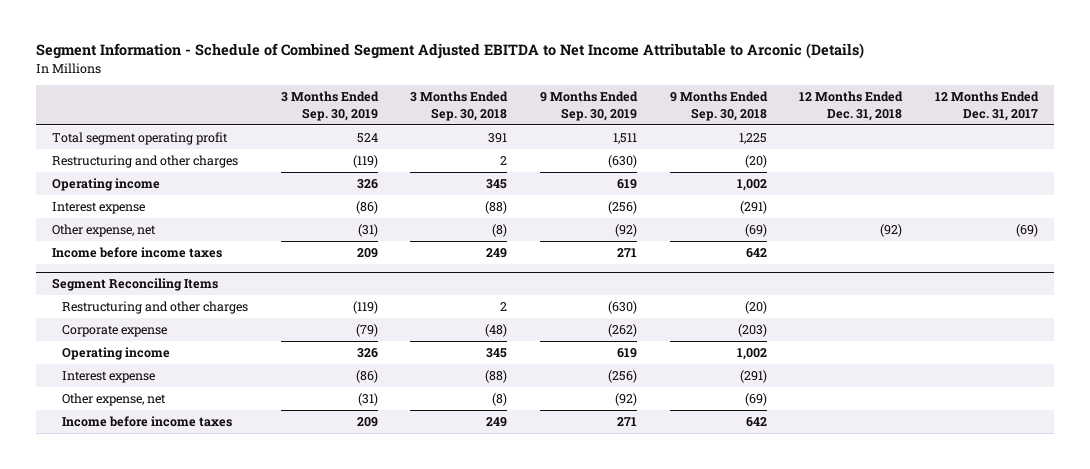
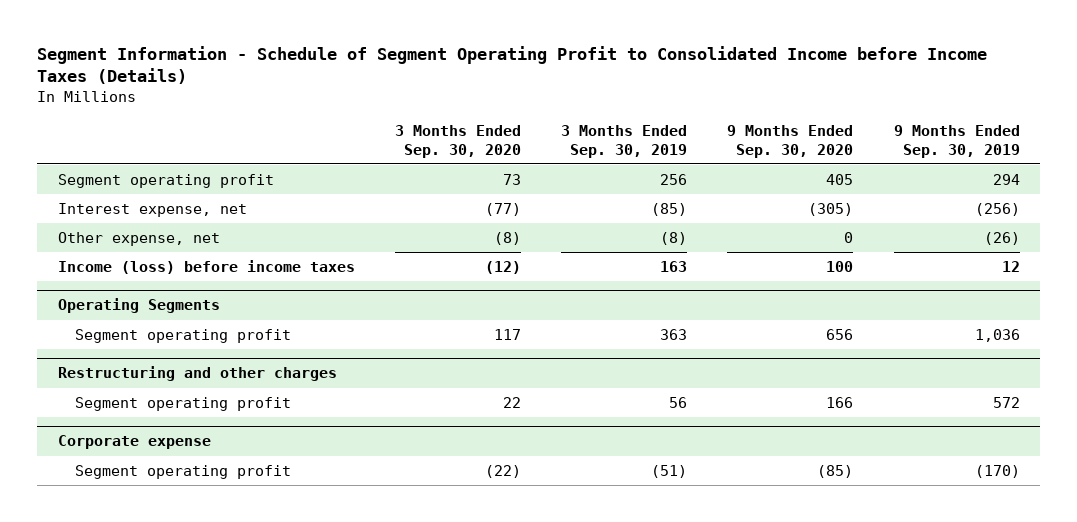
- Segment Information - Schedule of Combined Segment Adjusted EBITDA to Net Income Attributable to Arconic (Details)
+ Segment Information - Schedule of Segment Operating Profit to Consolidated Income before Income Taxes (Details)
- | 3 Months Ended Sep. 30, 2019 | 3 Months Ended Sep. 30, 2018 | 9 Months Ended Sep. 30, 2019 | 9 Months Ended Sep. 30, 2018 | 12 Months Ended Dec. 31, 2018 | 12 Months Ended Dec. 31, 2017
+ | 3 Months Ended Sep. 30, 2020 | 3 Months Ended Sep. 30, 2019 | 9 Months Ended Sep. 30, 2020 | 9 Months Ended Sep. 30, 2019
- Total segment operating profit | 524 | 391 | 1,511 | 1,225 | |
- Restructuring and other charges | (119) | 2 | (630) | (20) | |
- Operating income | 326 | 345 | 619 | 1,002 | |
- Interest expense | (86) | (88) | (256) | (291) | |
- Other expense, net | (31) | (8) | (92) | (69) | (92) | (69)
- Income before income taxes | 209 | 249 | 271 | 642 | |
- Segment Reconciling Items
- Restructuring and other charges | (119) | 2 | (630) | (20) | |
- Corporate expense | (79) | (48) | (262) | (203) | |
- Operating income | 326 | 345 | 619 | 1,002 | |
- Interest expense | (86) | (88) | (256) | (291) | |
- Other expense, net | (31) | (8) | (92) | (69) | |
- Income before income taxes | 209 | 249 | 271 | 642 | |
+ Segment operating profit | 73 | 256 | 405 | 294
+ Interest expense, net | (77) | (85) | (305) | (256)
+ Other expense, net | (8) | (8) | 0 | (26)
+ Income (loss) before income taxes | (12) | 163 | 100 | 12
+ Operating Segments
+ Segment operating profit | 117 | 363 | 656 | 1,036
+ Restructuring and other charges
+ Segment operating profit | 22 | 56 | 166 | 572
+ Corporate expense
+ Segment operating profit | (22) | (51) | (85) | (170)

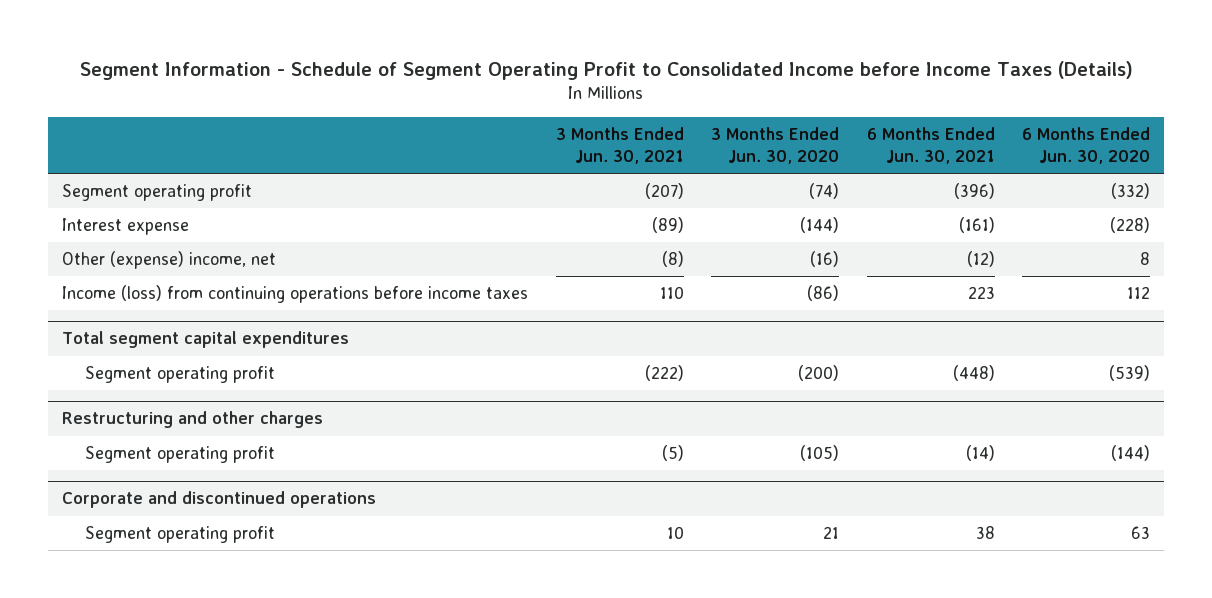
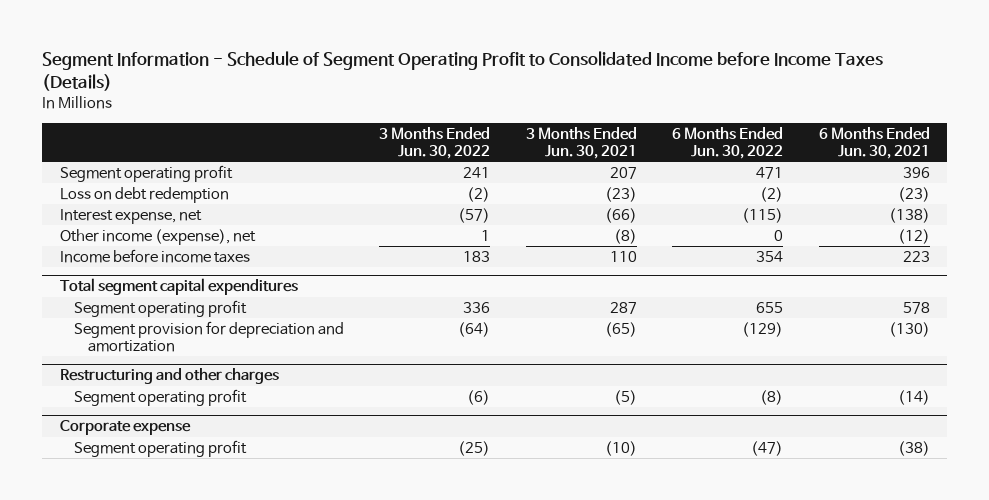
- | 3 Months Ended Jun. 30, 2021 | 3 Months Ended Jun. 30, 2020 | 6 Months Ended Jun. 30, 2021 | 6 Months Ended Jun. 30, 2020
+ | 3 Months Ended Jun. 30, 2022 | 3 Months Ended Jun. 30, 2021 | 6 Months Ended Jun. 30, 2022 | 6 Months Ended Jun. 30, 2021
- Segment operating profit | (207) | (74) | (396) | (332)
- Interest expense | (89) | (144) | (161) | (228)
- Other (expense) income, net | (8) | (16) | (12) | 8
- Income (loss) from continuing operations before income taxes | 110 | (86) | 223 | 112
+ Segment operating profit | 241 | 207 | 471 | 396
+ Loss on debt redemption | (2) | (23) | (2) | (23)
+ Interest expense, net | (57) | (66) | (115) | (138)
+ Other income (expense), net | 1 | (8) | 0 | (12)
+ Income before income taxes | 183 | 110 | 354 | 223
@ Total segment capital expenditures
- Segment operating profit | (222) | (200) | (448) | (539)
+ Segment operating profit | 336 | 287 | 655 | 578
+ Segment provision for depreciation and amortization | (64) | (65) | (129) | (130)
- Corporate and discontinued operations
- Segment operating profit | 10 | 21 | 38 | 63
+ Corporate expense
+ Segment operating profit | (25) | (10) | (47) | (38)

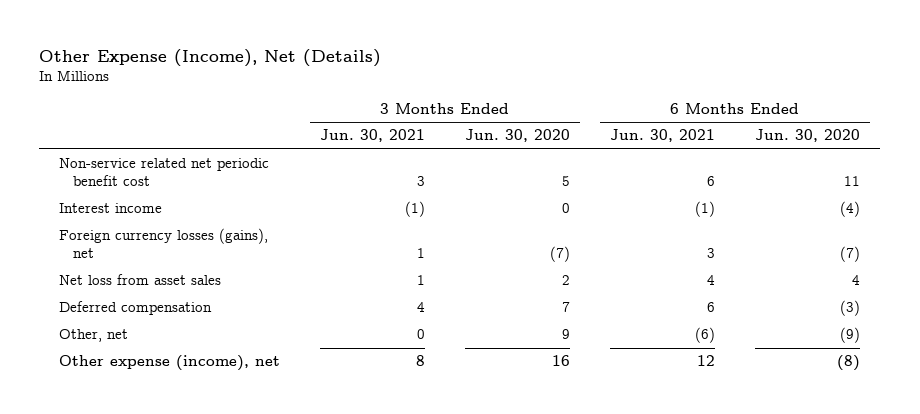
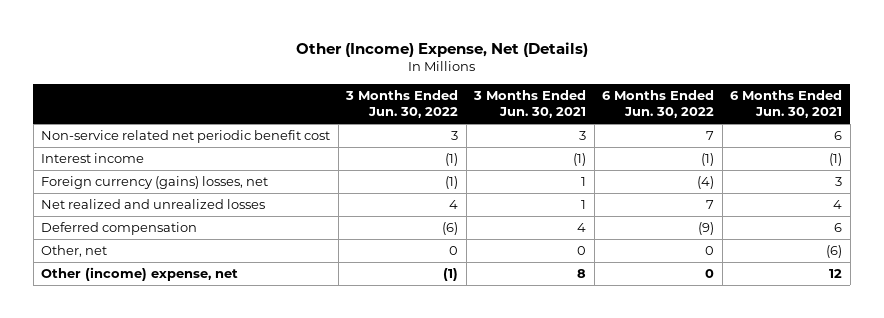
- Other Expense (Income), Net (Details)
+ Other (Income) Expense, Net (Details)
- | 3 Months Ended Jun. 30, 2021 | 3 Months Ended Jun. 30, 2020 | 6 Months Ended Jun. 30, 2021 | 6 Months Ended Jun. 30, 2020
+ | 3 Months Ended Jun. 30, 2022 | 3 Months Ended Jun. 30, 2021 | 6 Months Ended Jun. 30, 2022 | 6 Months Ended Jun. 30, 2021
- Foreign currency losses (gains), net | 1 | (7) | 3 | (7)
- Net loss from asset sales | 1 | 2 | 4 | 4
+ Foreign currency (gains) losses, net | (1) | 1 | (4) | 3
+ Net realized and unrealized losses | 4 | 1 | 7 | 4
- Other expense (income), net | 8 | 16 | 12 | (8)
+ Other (income) expense, net | (1) | 8 | 0 | 12

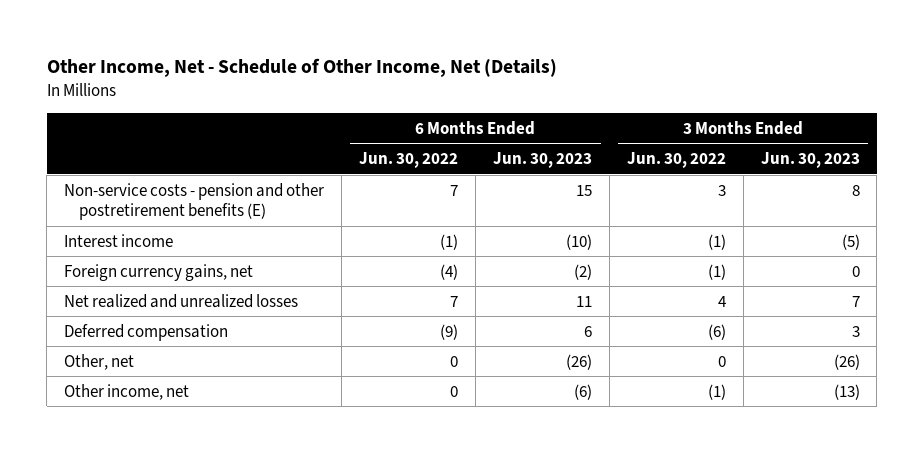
- Other (Income) Expense, Net (Details)
+ Other Income, Net - Schedule of Other Income, Net (Details)
- | 3 Months Ended Jun. 30, 2022 | 3 Months Ended Jun. 30, 2021 | 6 Months Ended Jun. 30, 2022 | 6 Months Ended Jun. 30, 2021
+ | 6 Months Ended Jun. 30, 2022 | 6 Months Ended Jun. 30, 2023 | 3 Months Ended Jun. 30, 2022 | 3 Months Ended Jun. 30, 2023
- Non-service related net periodic benefit cost | 3 | 3 | 7 | 6
+ Non-service costs - pension and other postretirement benefits (E) | 7 | 15 | 3 | 8
- Foreign currency (gains) losses, net | (1) | 1 | (4) | 3
+ Foreign currency gains, net | (4) | (2) | (1) | 0
- Other (income) expense, net | (1) | 8 | 0 | 12
+ Other income, net | 0 | (6) | (1) | (13)

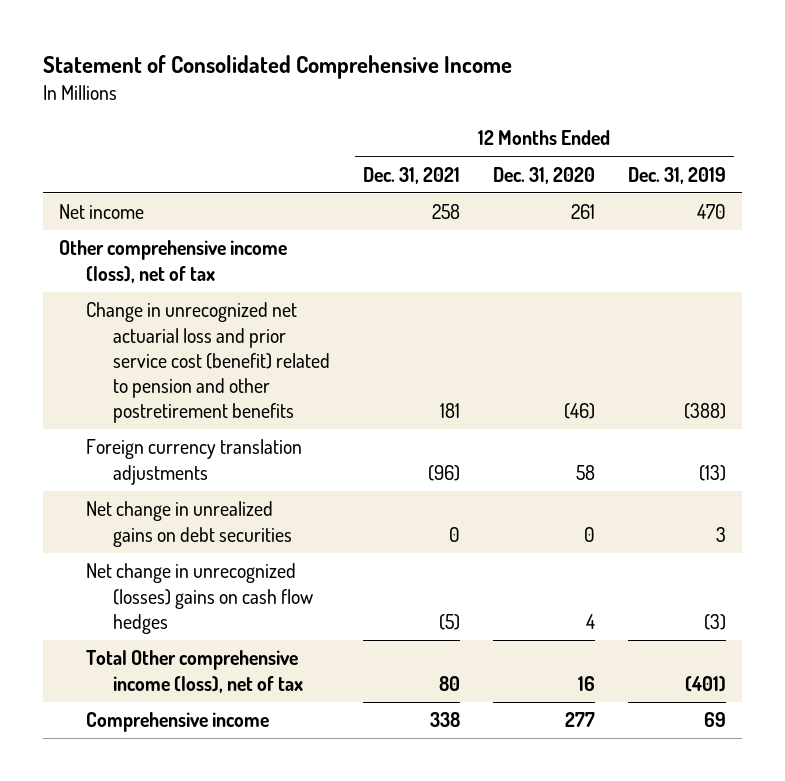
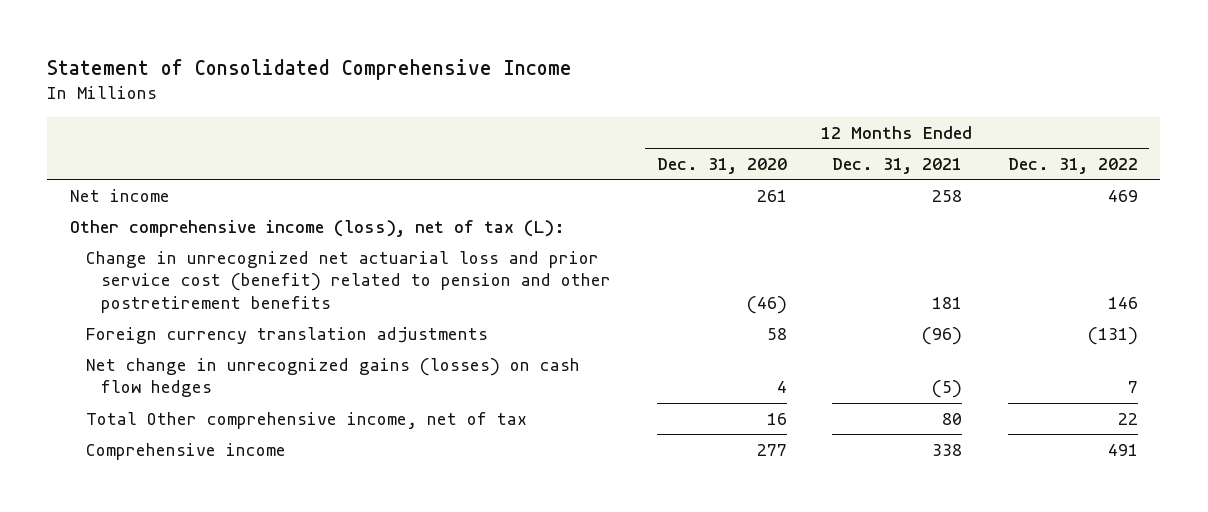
- | 12 Months Ended Dec. 31, 2021 | 12 Months Ended Dec. 31, 2020 | 12 Months Ended Dec. 31, 2019
+ | 12 Months Ended Dec. 31, 2020 | 12 Months Ended Dec. 31, 2021 | 12 Months Ended Dec. 31, 2022
- Other comprehensive income (loss), net of tax
+ Other comprehensive income (loss), net of tax (L):
- Net change in unrealized gains on debt securities | 0 | 0 | 3
- Net change in unrecognized (losses) gains on cash flow hedges | (5) | 4 | (3)
- Total Other comprehensive income (loss), net of tax | 80 | 16 | (401)
+ Net change in unrecognized gains (losses) on cash flow hedges | 4 | (5) | 7
+ Total Other comprehensive income, net of tax | 16 | 80 | 22

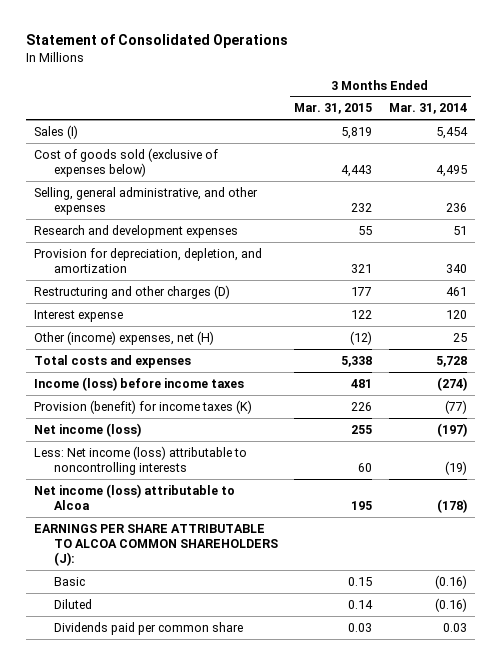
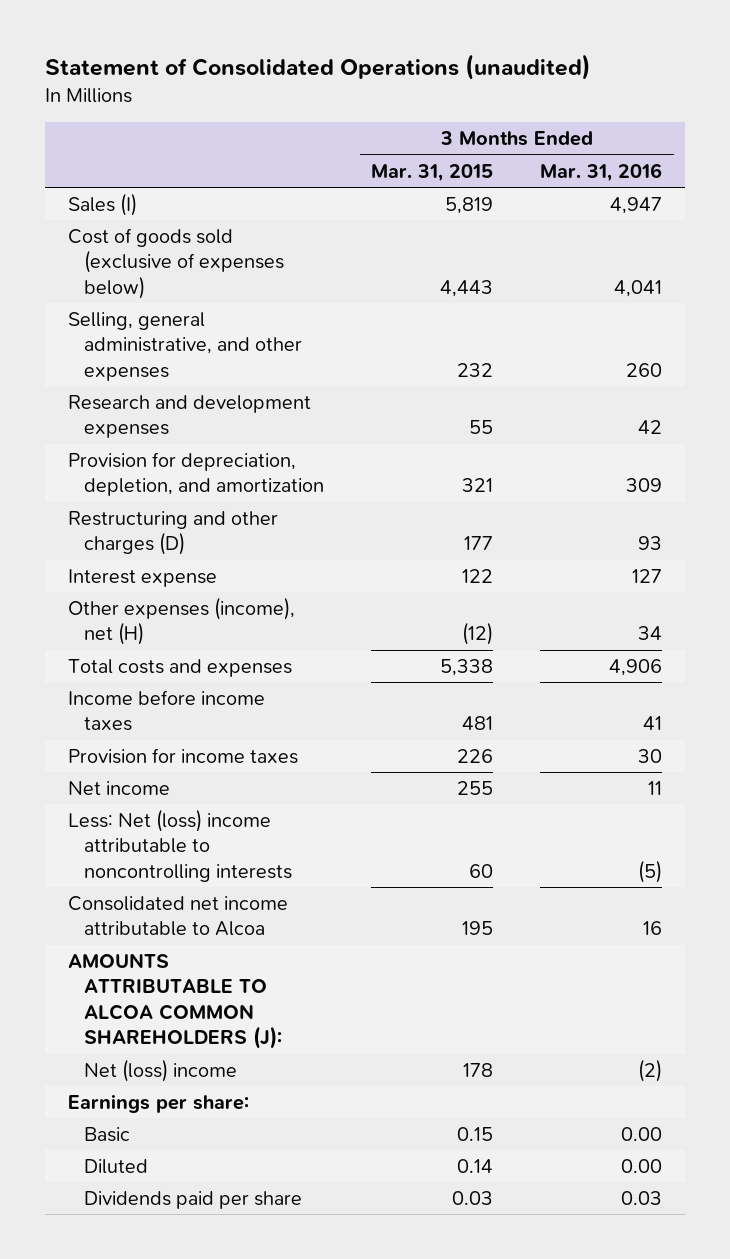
- Statement of Consolidated Operations
+ Statement of Consolidated Operations (unaudited)
- | 3 Months Ended Mar. 31, 2015 | 3 Months Ended Mar. 31, 2014
+ | 3 Months Ended Mar. 31, 2015 | 3 Months Ended Mar. 31, 2016
- Other (income) expenses, net (H) | (12) | 25
+ Other expenses (income), net (H) | (12) | 34
- Income (loss) before income taxes | 481 | (274)
- Provision (benefit) for income taxes (K) | 226 | (77)
- Net income (loss) | 255 | (197)
- Less: Net income (loss) attributable to noncontrolling interests | 60 | (19)
- Net income (loss) attributable to Alcoa | 195 | (178)
- EARNINGS PER SHARE ATTRIBUTABLE TO ALCOA COMMON SHAREHOLDERS (J):
+ Income before income taxes | 481 | 41
+ Provision for income taxes | 226 | 30
+ Net income | 255 | 11
+ Less: Net (loss) income attributable to noncontrolling interests | 60 | (5)
+ Consolidated net income attributable to Alcoa | 195 | 16
+ AMOUNTS ATTRIBUTABLE TO ALCOA COMMON SHAREHOLDERS (J):
+ Net (loss) income | 178 | (2)
+ Earnings per share:
- Dividends paid per common share | 0.03 | 0.03
+ Dividends paid per share | 0.03 | 0.03

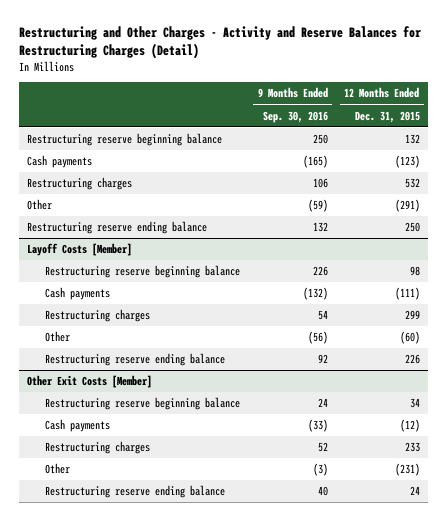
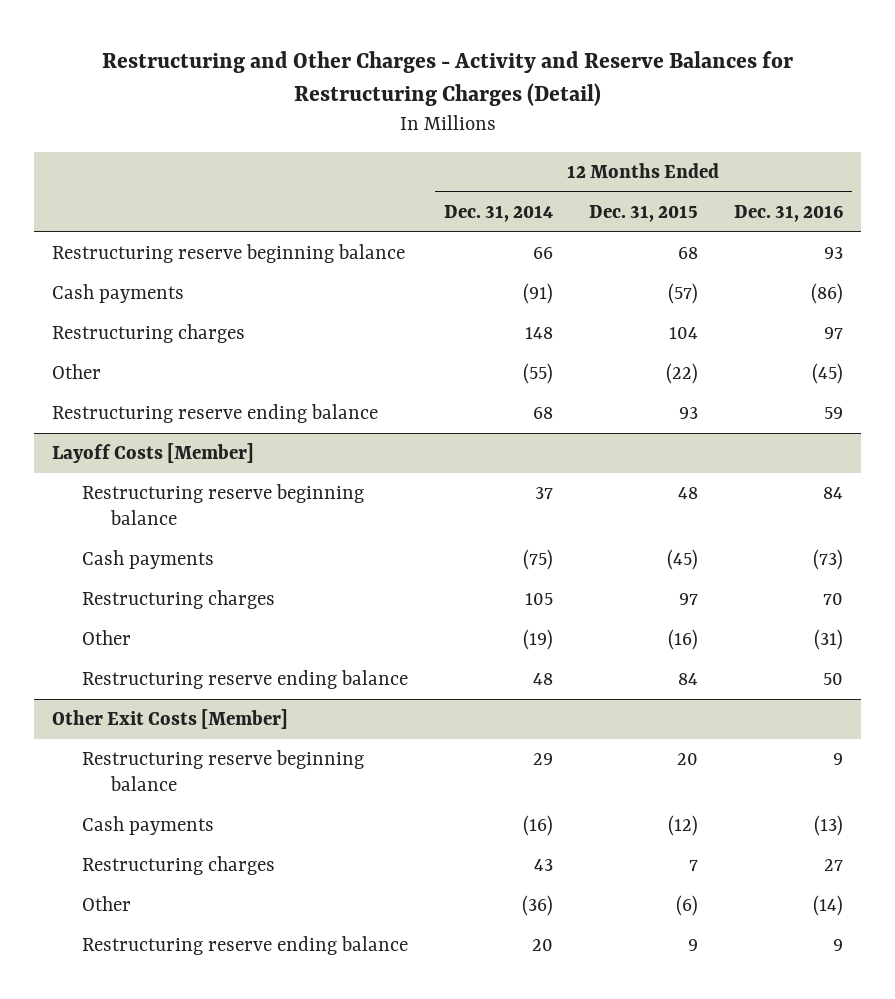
- | 9 Months Ended Sep. 30, 2016 | 12 Months Ended Dec. 31, 2015
+ | 12 Months Ended Dec. 31, 2014 | 12 Months Ended Dec. 31, 2015 | 12 Months Ended Dec. 31, 2016
- Restructuring reserve beginning balance | 250 | 132
- Cash payments | (165) | (123)
- Restructuring charges | 106 | 532
- Other | (59) | (291)
- Restructuring reserve ending balance | 132 | 250
+ Restructuring reserve beginning balance | 66 | 68 | 93
+ Cash payments | (91) | (57) | (86)
+ Restructuring charges | 148 | 104 | 97
+ Other | (55) | (22) | (45)
+ Restructuring reserve ending balance | 68 | 93 | 59
@ Layoff Costs [Member]
- Restructuring reserve beginning balance | 226 | 98
- Cash payments | (132) | (111)
- Restructuring charges | 54 | 299
- Other | (56) | (60)
- Restructuring reserve ending balance | 92 | 226
+ Restructuring reserve beginning balance | 37 | 48 | 84
+ Cash payments | (75) | (45) | (73)
+ Restructuring charges | 105 | 97 | 70
+ Other | (19) | (16) | (31)
+ Restructuring reserve ending balance | 48 | 84 | 50
@ Other Exit Costs [Member]
- Restructuring reserve beginning balance | 24 | 34
+ Restructuring reserve beginning balance | 29 | 20 | 9
- Restructuring charges | 52 | 233
- Other | (3) | (231)
- Restructuring reserve ending balance | 40 | 24
+ Restructuring charges | 43 | 7 | 27
+ Other | (36) | (6) | (14)
+ Restructuring reserve ending balance | 20 | 9 | 9

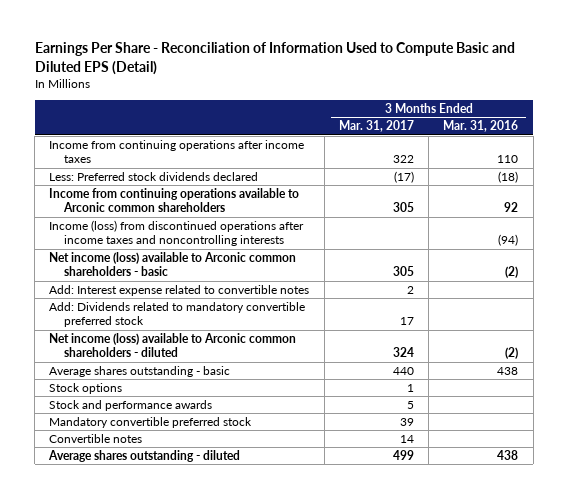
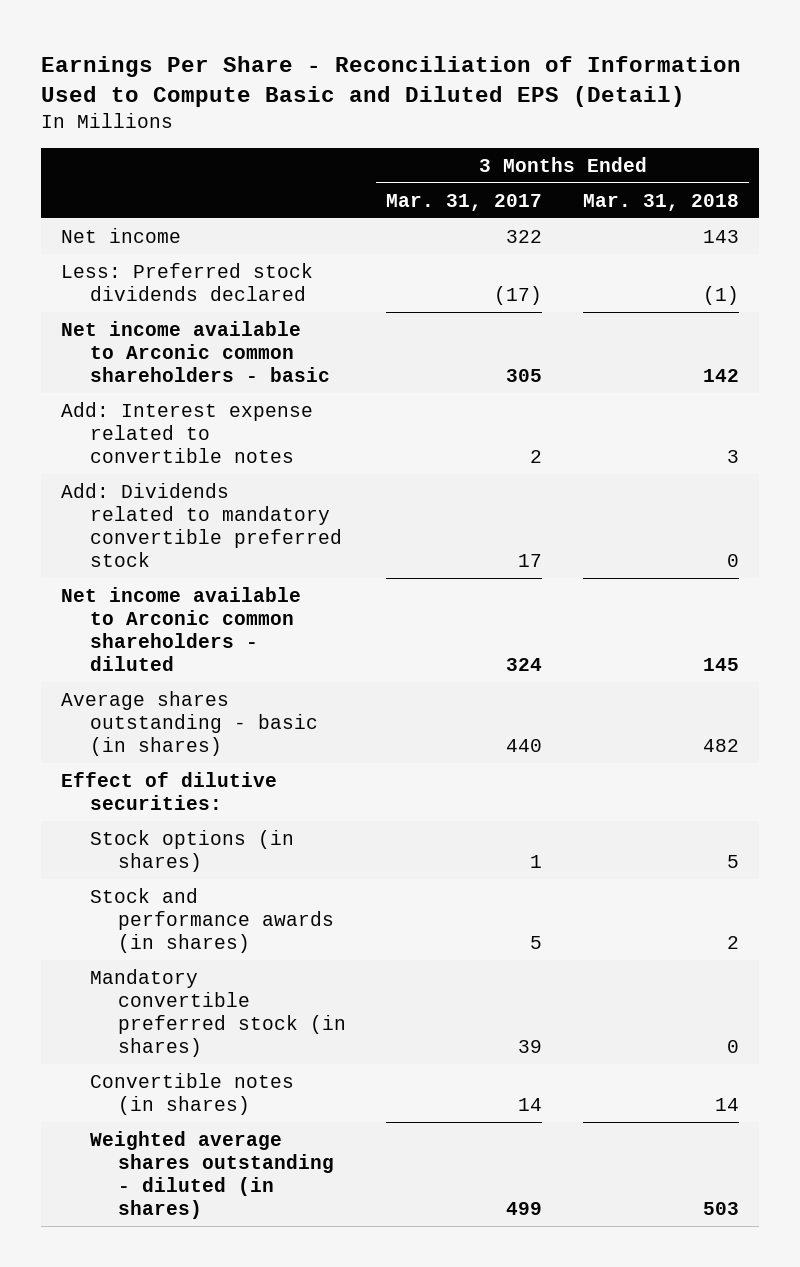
- | 3 Months Ended Mar. 31, 2017 | 3 Months Ended Mar. 31, 2016
+ | 3 Months Ended Mar. 31, 2017 | 3 Months Ended Mar. 31, 2018
- Income from continuing operations after income taxes | 322 | 110
+ Net income | 322 | 143
- Income from continuing operations available to Arconic common shareholders | 305 | 92
- Income (loss) from discontinued operations after income taxes and noncontrolling interests | | (94)
- Net income (loss) available to Arconic common shareholders - basic | 305 | (2)
+ Net income available to Arconic common shareholders - basic | 305 | 142
- Net income (loss) available to Arconic common shareholders - diluted | 324 | (2)
- Average shares outstanding - basic | 440 | 438
- Stock options | 1 |
- Stock and performance awards | 5 |
- Mandatory convertible preferred stock | 39 |
- Convertible notes | 14 |
- Average shares outstanding - diluted | 499 | 438
+ Net income available to Arconic common shareholders - diluted | 324 | 145
+ Average shares outstanding - basic (in shares) | 440 | 482
+ Effect of dilutive securities:
+ Stock options (in shares) | 1 | 5
+ Stock and performance awards (in shares) | 5 | 2
+ Mandatory convertible preferred stock (in shares) | 39 | 0
+ Convertible notes (in shares) | 14 | 14
+ Weighted average shares outstanding - diluted (in shares) | 499 | 503

